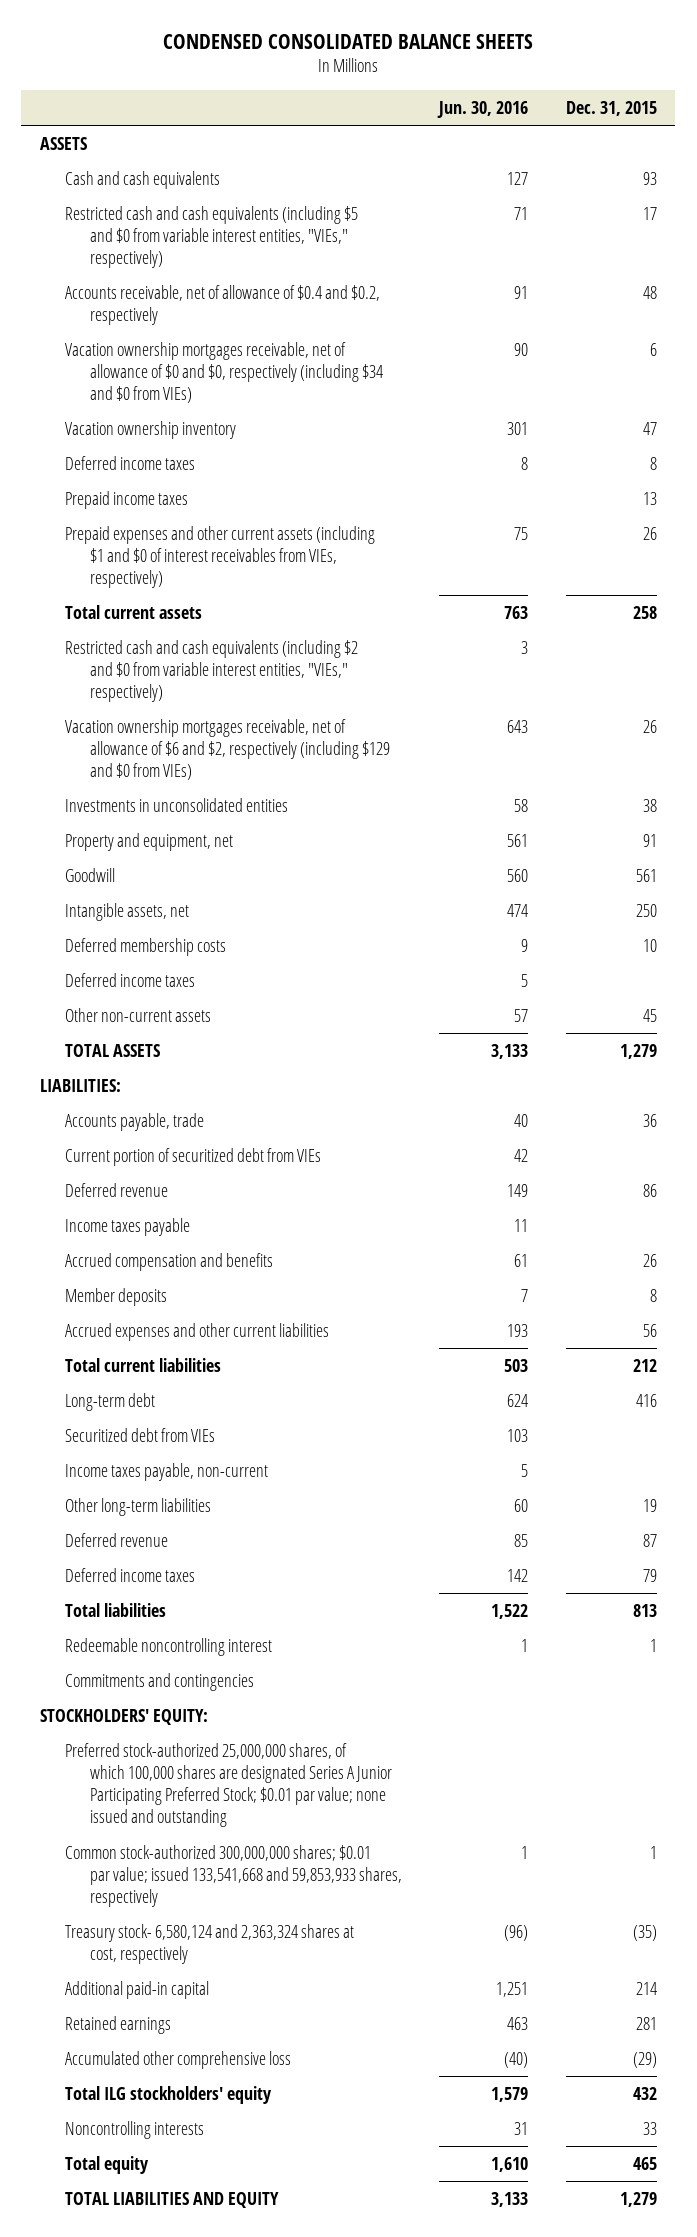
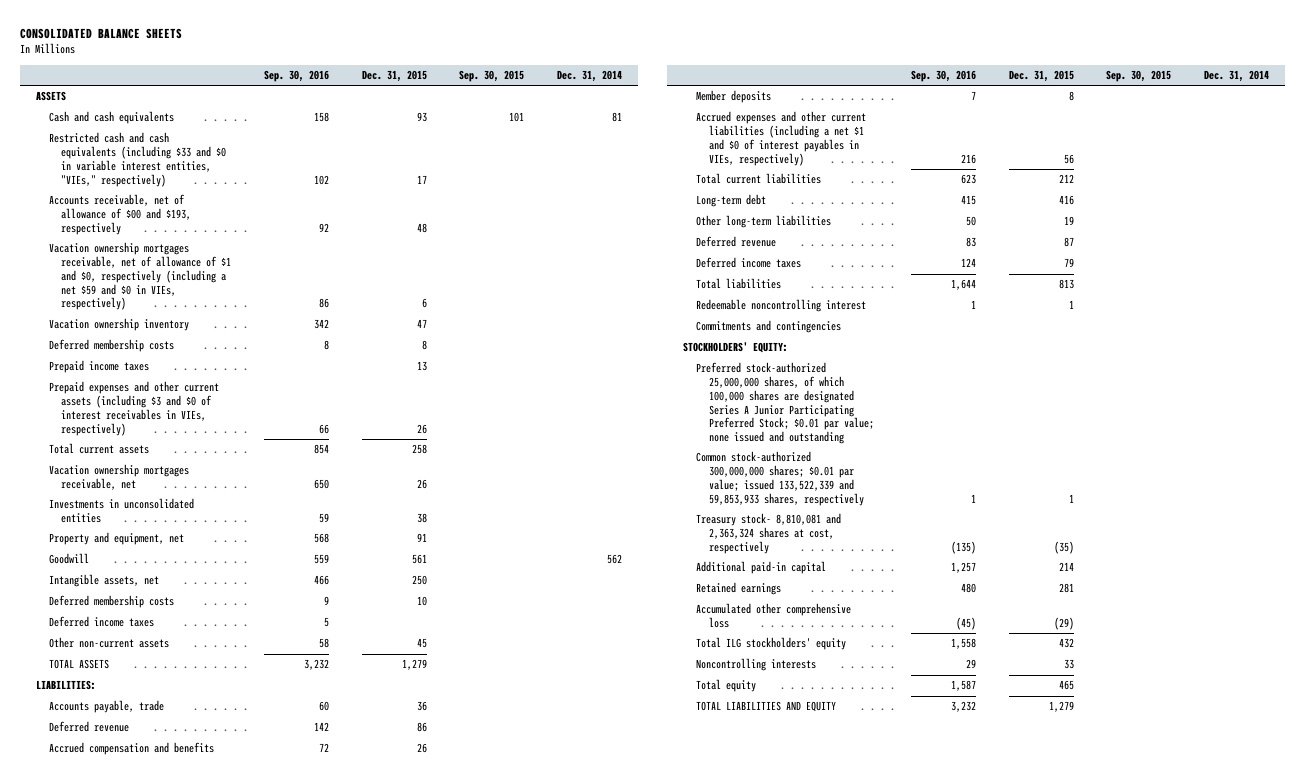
- CONDENSED CONSOLIDATED BALANCE SHEETS
+ CONSOLIDATED BALANCE SHEETS
- | Jun. 30, 2016 | Dec. 31, 2015
+ | Sep. 30, 2016 | Dec. 31, 2015 | Sep. 30, 2015 | Dec. 31, 2014
- Restricted cash and cash equivalents (including $5 and $0 from variable interest entities, "VIEs," respectively) | 71 | 17
- Accounts receivable, net of allowance of $0.4 and $0.2, respectively | 91 | 48
- Vacation ownership mortgages receivable, net of allowance of $0 and $0, respectively (including $34 and $0 from VIEs) | 90 | 6
+ Restricted cash and cash equivalents (including $33 and $0 in variable interest entities, "VIEs," respectively) | 102 | 17 | |
+ Accounts receivable, net of allowance of $00 and $193, respectively | 92 | 48 | |
+ Vacation ownership mortgages receivable, net of allowance of $1 and $0, respectively (including a net $59 and $0 in VIEs, respectively) | 86 | 6 | |
- Deferred income taxes | 8 | 8
+ Deferred membership costs | 8 | 8 | |
- Prepaid expenses and other current assets (including $1 and $0 of interest receivables from VIEs, respectively) | 75 | 26
+ Prepaid expenses and other current assets (including $3 and $0 of interest receivables in VIEs, respectively) | 66 | 26 | |
- Restricted cash and cash equivalents (including $2 and $0 from variable interest entities, "VIEs," respectively) | 3 |
- Vacation ownership mortgages receivable, net of allowance of $6 and $2, respectively (including $129 and $0 from VIEs) | 643 | 26
+ Vacation ownership mortgages receivable, net | 650 | 26 | |
- Current portion of securitized debt from VIEs | 42 |
- Income taxes payable | 11 |
- Accrued expenses and other current liabilities | 193 | 56
+ Accrued expenses and other current liabilities (including a net $1 and $0 of interest payables in VIEs, respectively) | 216 | 56 | |
- Securitized debt from VIEs | 103 |
- Income taxes payable, non-current | 5 |
- Common stock-authorized 300,000,000 shares; $0.01 par value; issued 133,541,668 and 59,853,933 shares, respectively | 1 | 1
- Treasury stock- 6,580,124 and 2,363,324 shares at cost, respectively | (96) | (35)
+ Common stock-authorized 300,000,000 shares; $0.01 par value; issued 133,522,339 and 59,853,933 shares, respectively | 1 | 1 | |
+ Treasury stock- 8,810,081 and 2,363,324 shares at cost, respectively | (135) | (35) | |

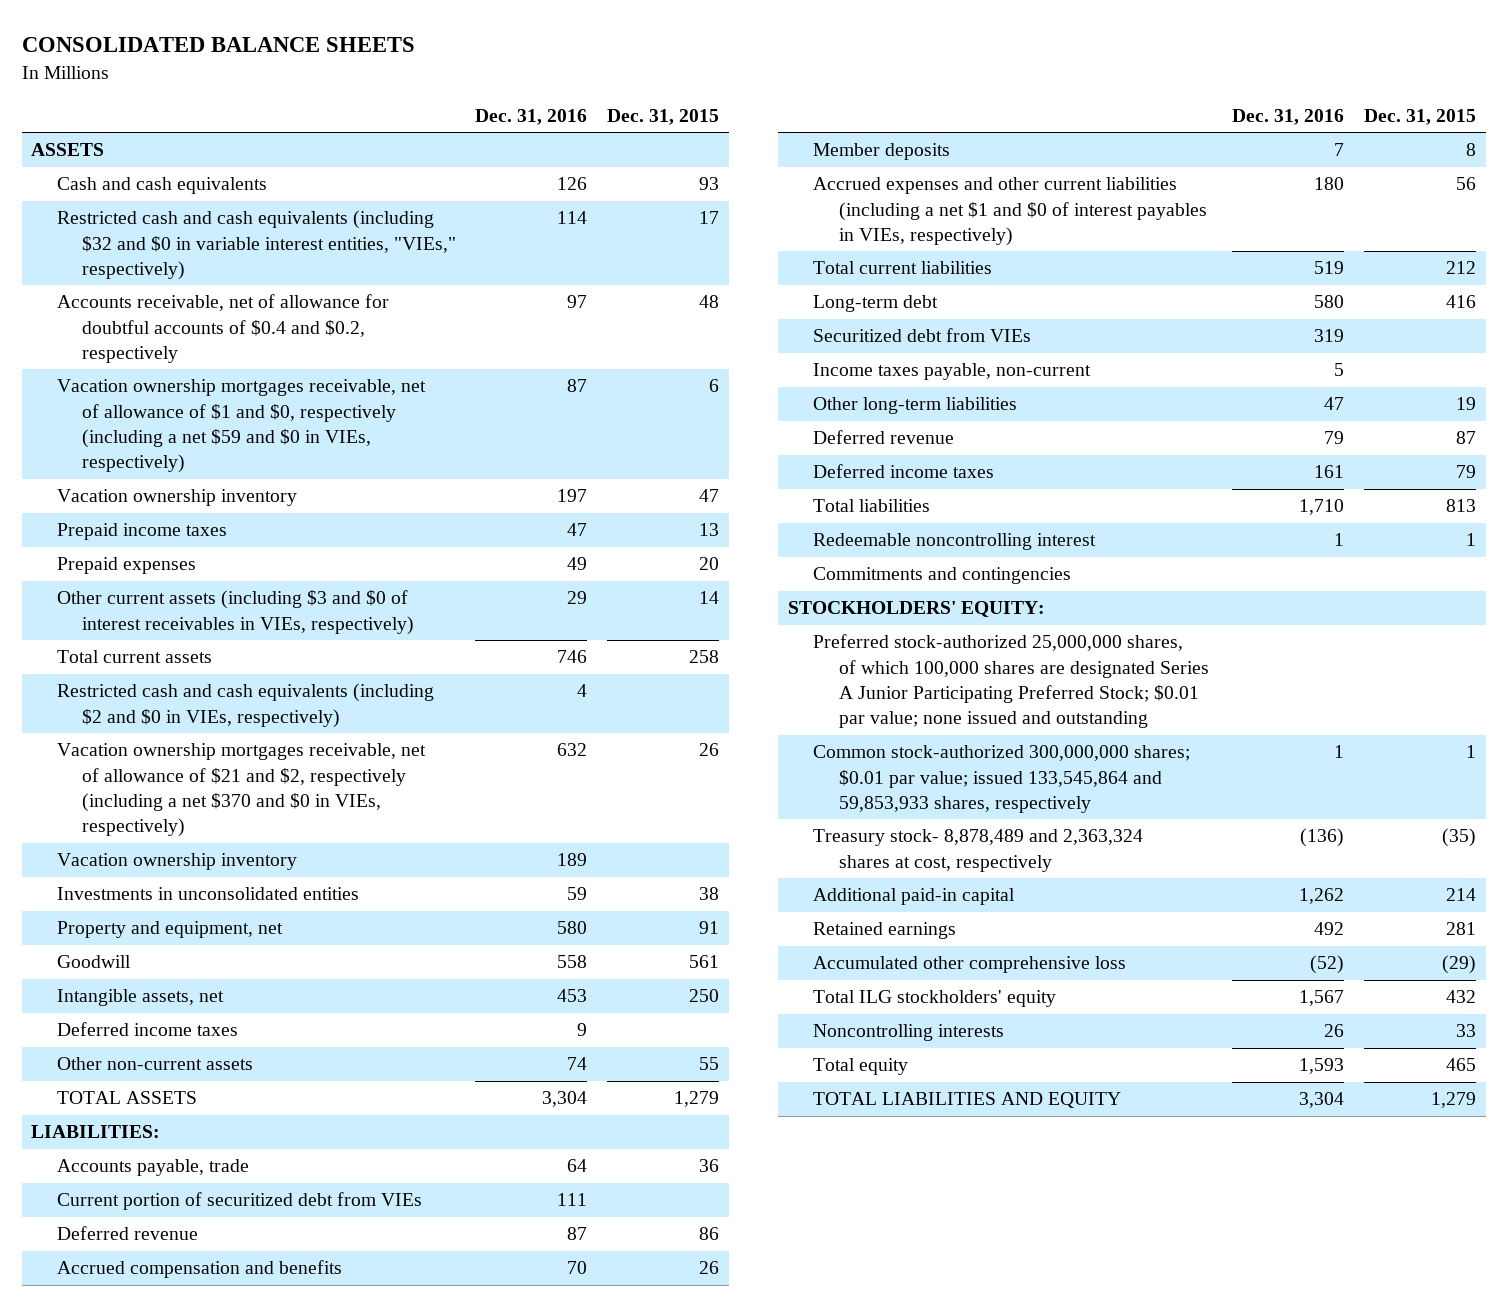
- | Sep. 30, 2016 | Dec. 31, 2015 | Sep. 30, 2015 | Dec. 31, 2014
+ | Dec. 31, 2016 | Dec. 31, 2015
- Restricted cash and cash equivalents (including $33 and $0 in variable interest entities, "VIEs," respectively) | 102 | 17 | |
- Accounts receivable, net of allowance of $00 and $193, respectively | 92 | 48 | |
+ Restricted cash and cash equivalents (including $32 and $0 in variable interest entities, "VIEs," respectively) | 114 | 17
+ Accounts receivable, net of allowance for doubtful accounts of $0.4 and $0.2, respectively | 97 | 48
- Deferred membership costs | 8 | 8 | |
- Prepaid expenses and other current assets (including $3 and $0 of interest receivables in VIEs, respectively) | 66 | 26 | |
+ Prepaid expenses | 49 | 20
+ Other current assets (including $3 and $0 of interest receivables in VIEs, respectively) | 29 | 14
- Vacation ownership mortgages receivable, net | 650 | 26 | |
+ Restricted cash and cash equivalents (including $2 and $0 in VIEs, respectively) | 4 |
+ Vacation ownership mortgages receivable, net of allowance of $21 and $2, respectively (including a net $370 and $0 in VIEs, respectively) | 632 | 26
+ Vacation ownership inventory | 189 |
- Deferred membership costs | 9 | 10 | |
- Other non-current assets | 58 | 45 | |
+ Other non-current assets | 74 | 55
+ Current portion of securitized debt from VIEs | 111 |
+ Securitized debt from VIEs | 319 |
+ Income taxes payable, non-current | 5 |
- Common stock-authorized 300,000,000 shares; $0.01 par value; issued 133,522,339 and 59,853,933 shares, respectively | 1 | 1 | |
- Treasury stock- 8,810,081 and 2,363,324 shares at cost, respectively | (135) | (35) | |
+ Common stock-authorized 300,000,000 shares; $0.01 par value; issued 133,545,864 and 59,853,933 shares, respectively | 1 | 1
+ Treasury stock- 8,878,489 and 2,363,324 shares at cost, respectively | (136) | (35)

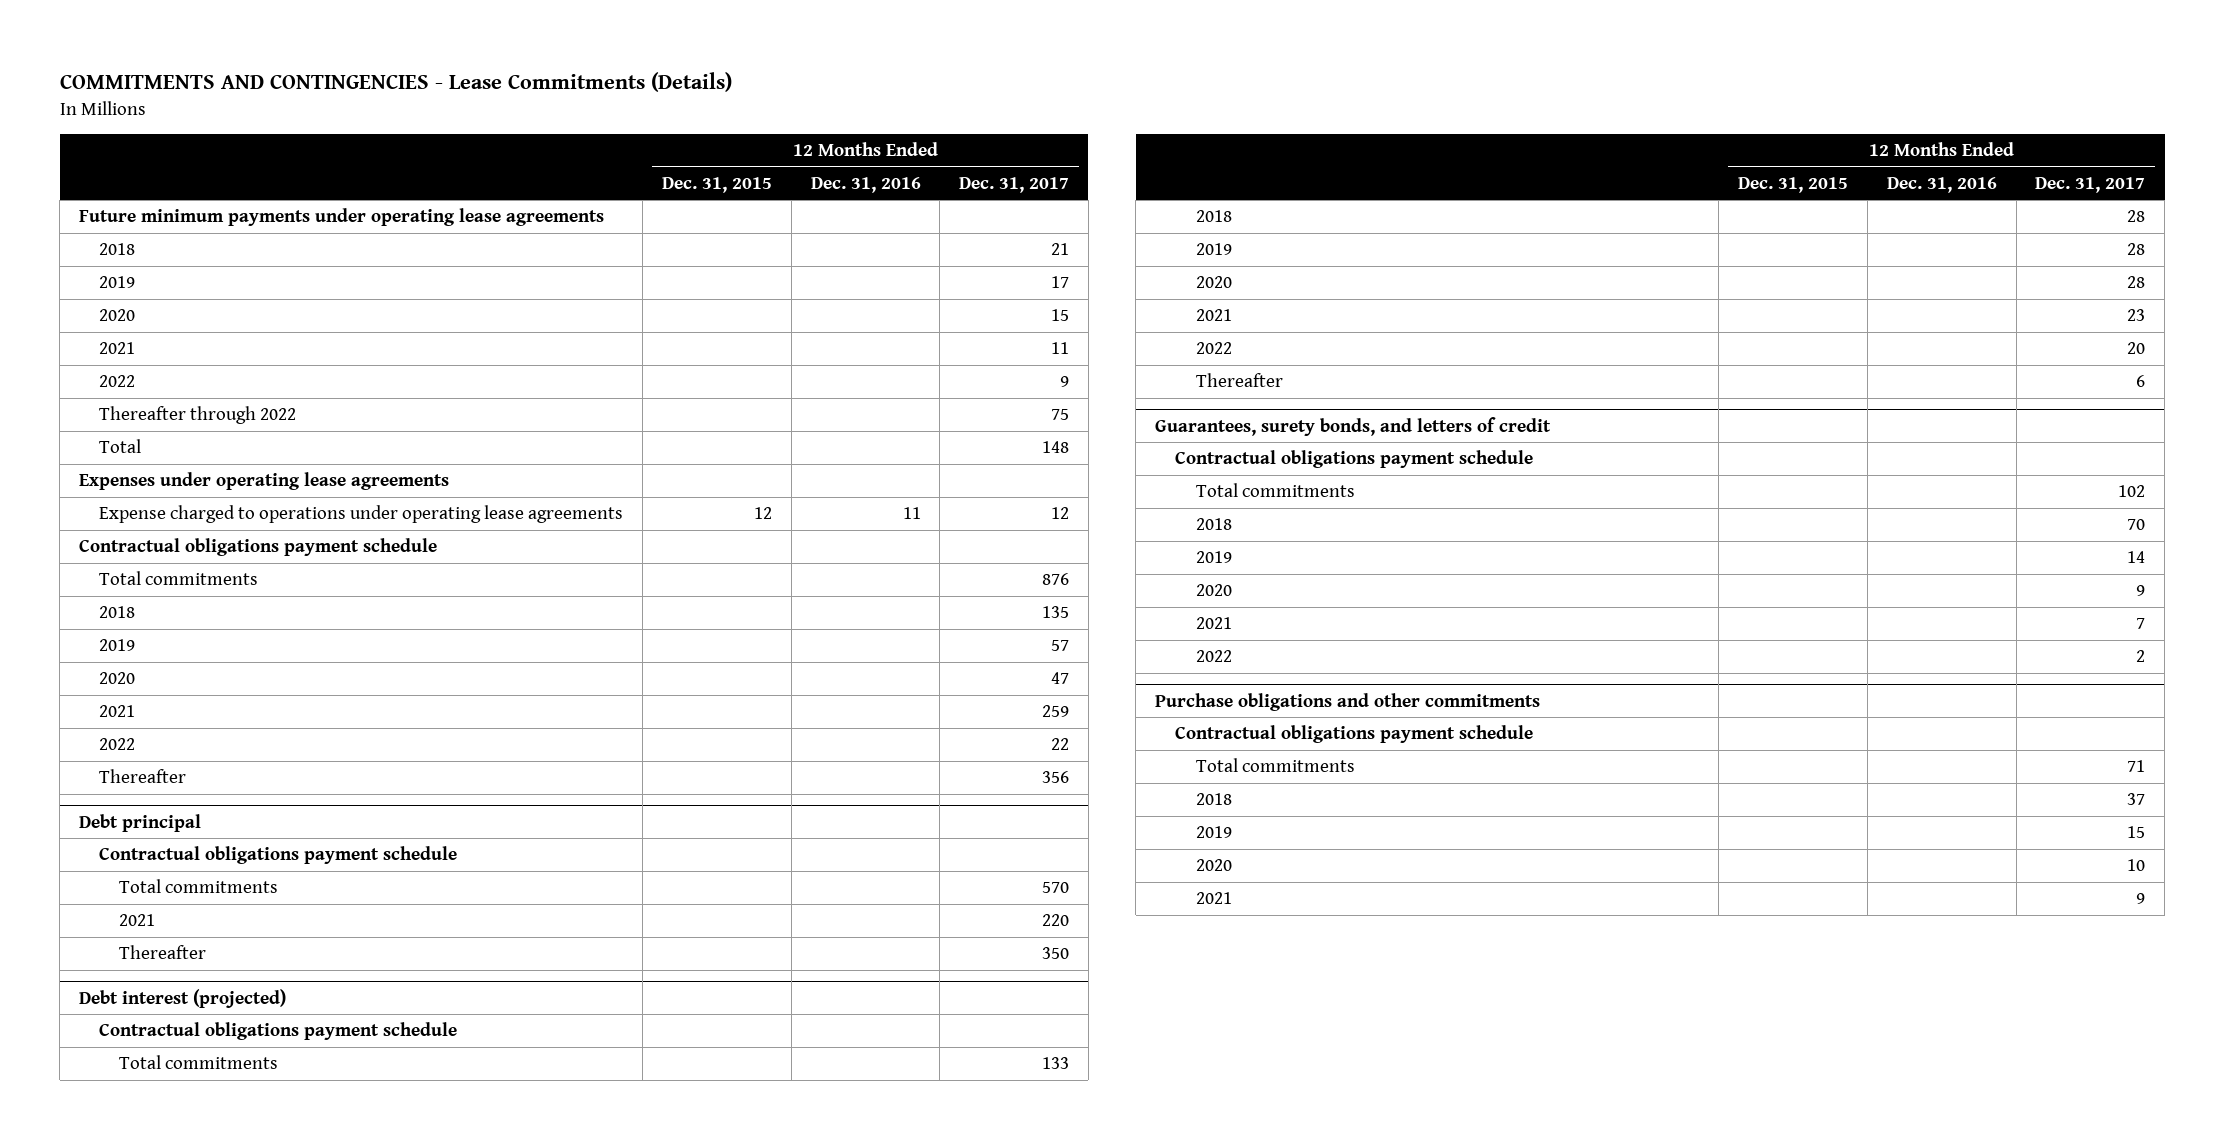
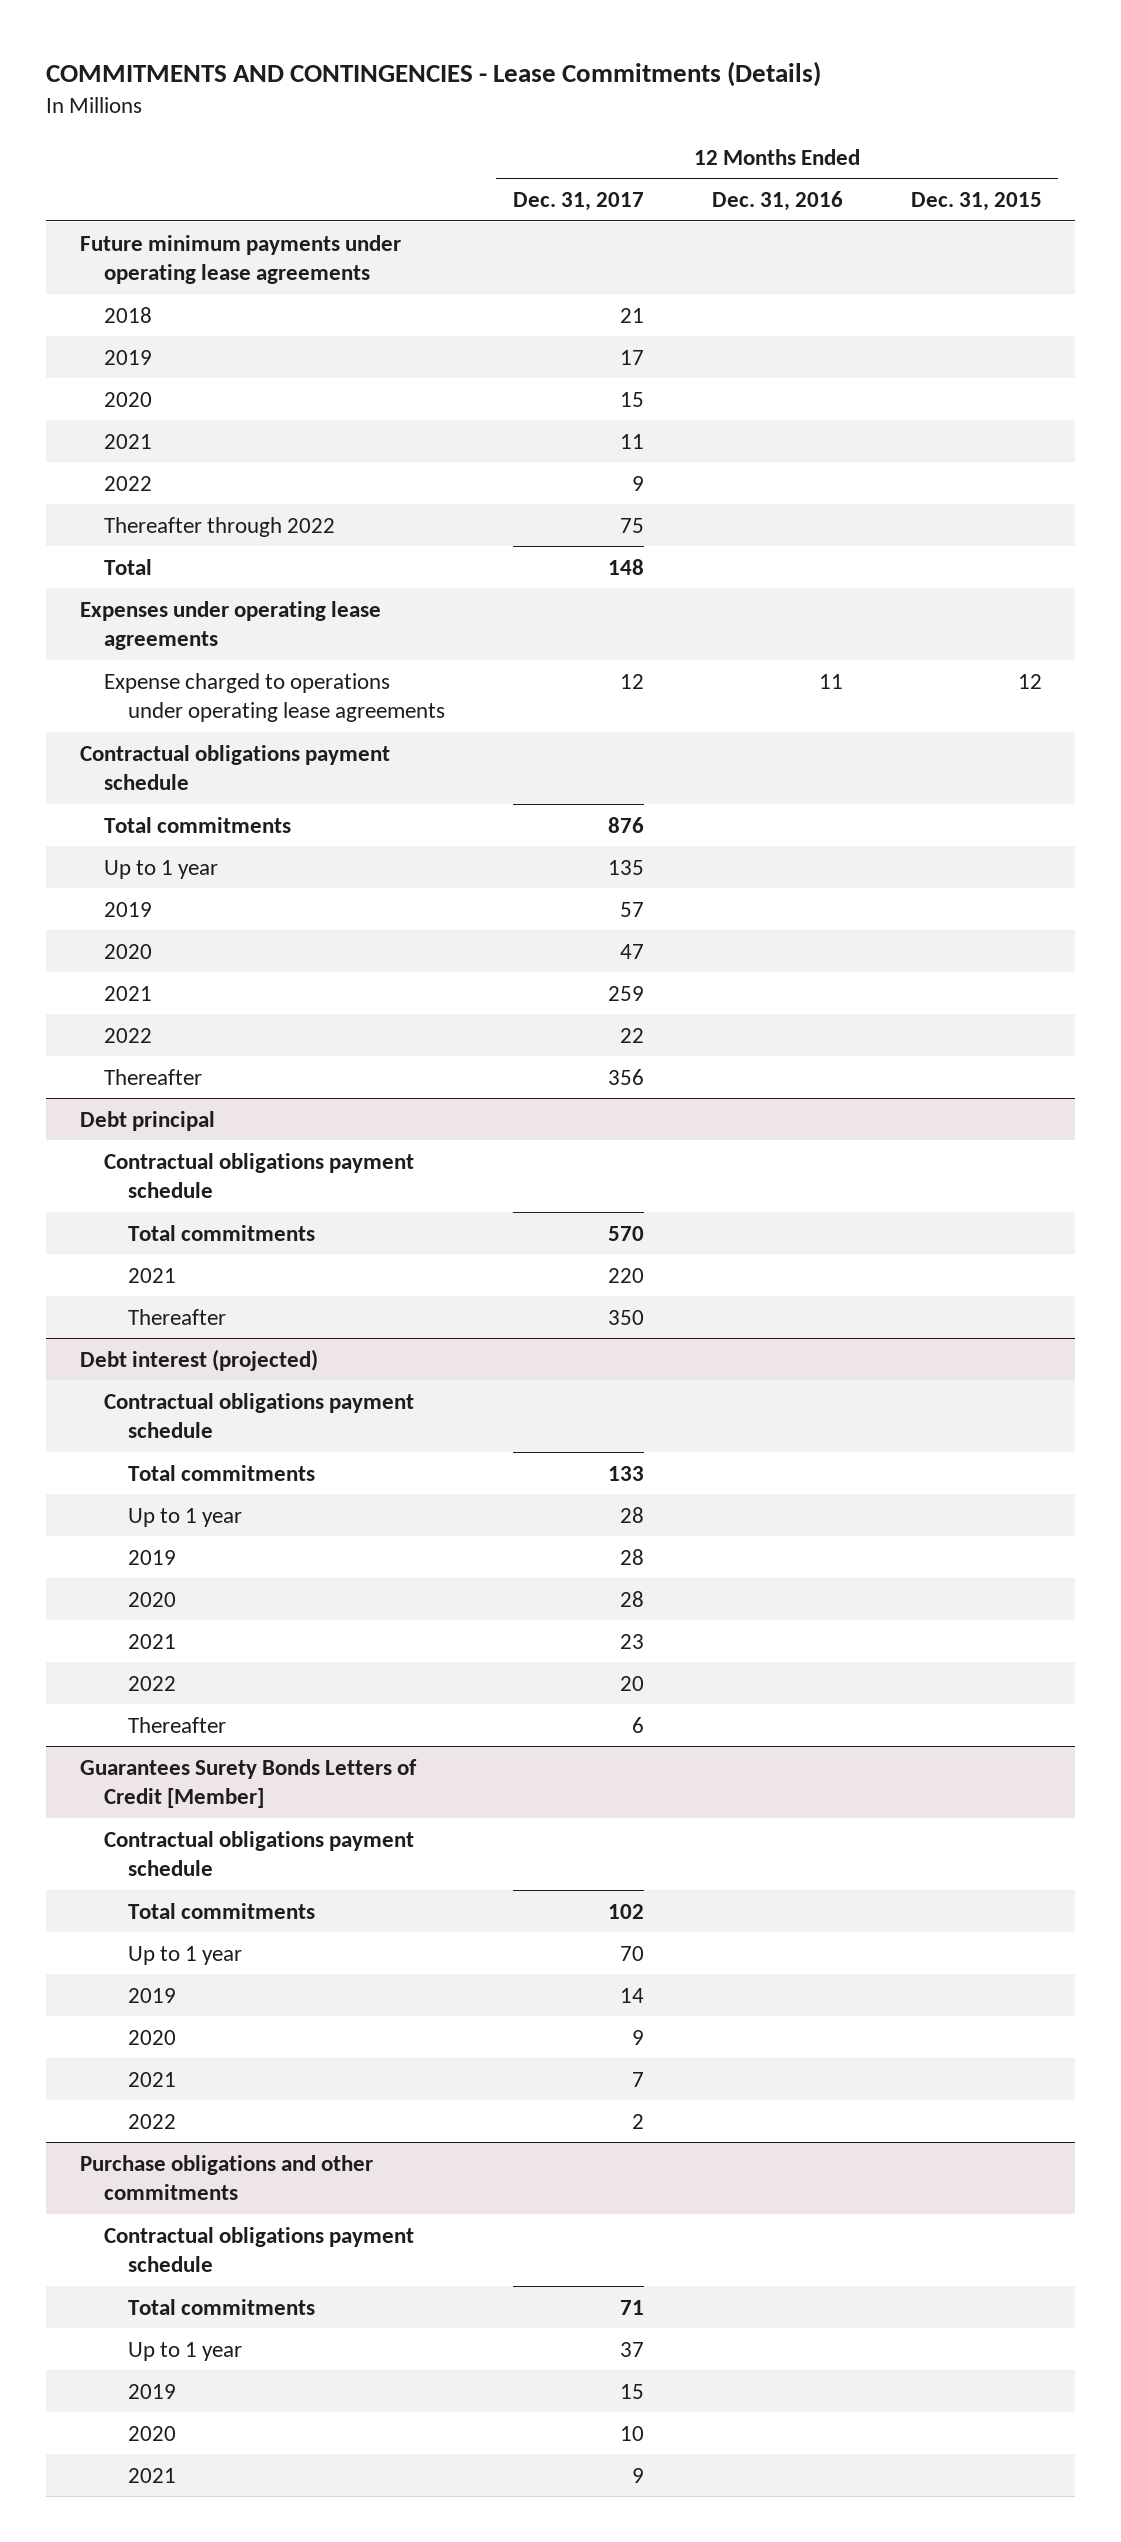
- | 12 Months Ended Dec. 31, 2015 | 12 Months Ended Dec. 31, 2016 | 12 Months Ended Dec. 31, 2017
+ | 12 Months Ended Dec. 31, 2017 | 12 Months Ended Dec. 31, 2016 | 12 Months Ended Dec. 31, 2015
- 2018 | | | 135
+ Up to 1 year | 135 | |
@ Debt interest (projected)
- 2018 | | | 28
+ Up to 1 year | 28 | |
- Guarantees, surety bonds, and letters of credit
+ Guarantees Surety Bonds Letters of Credit [Member]
- 2018 | | | 70
+ Up to 1 year | 70 | |
@ Purchase obligations and other commitments
- 2018 | | | 37
+ Up to 1 year | 37 | |

